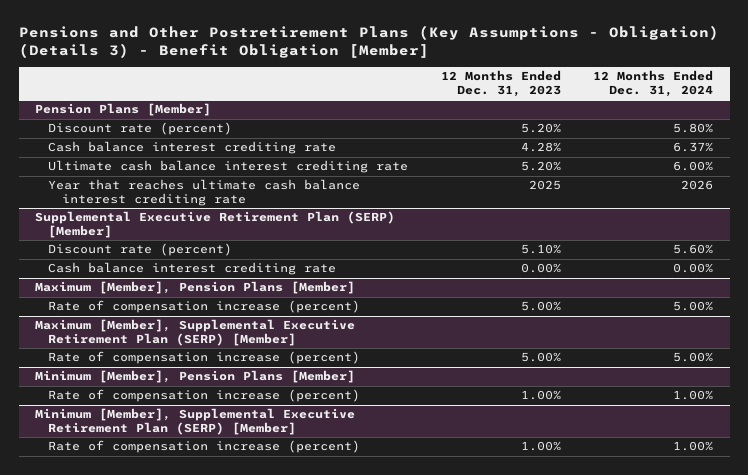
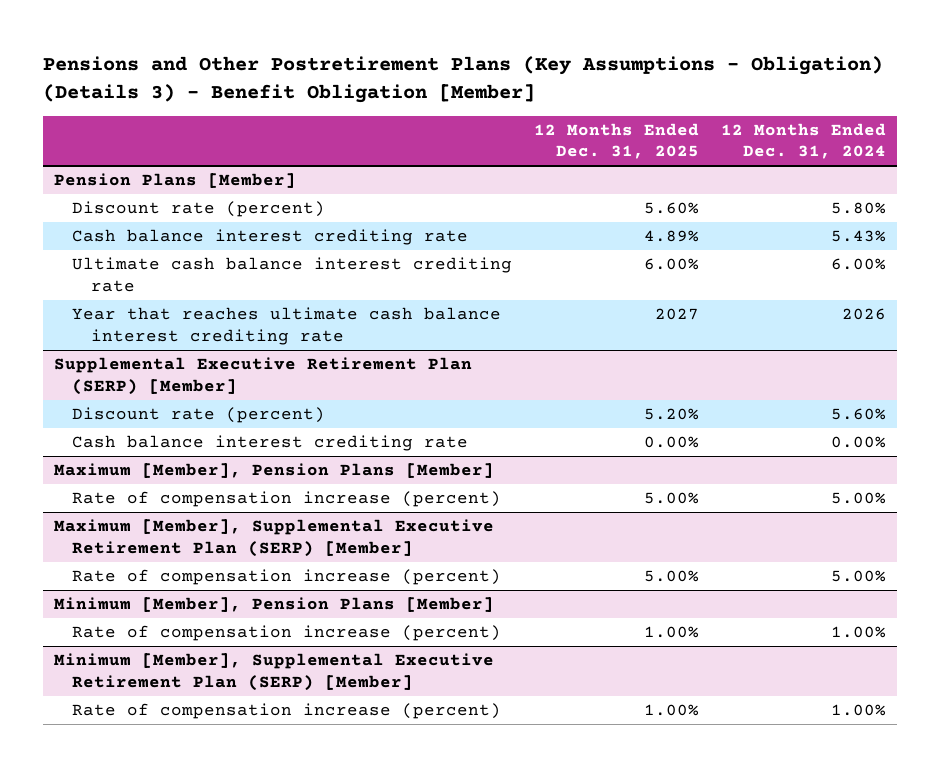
- | 12 Months Ended Dec. 31, 2023 | 12 Months Ended Dec. 31, 2024
+ | 12 Months Ended Dec. 31, 2025 | 12 Months Ended Dec. 31, 2024
@ Pension Plans [Member]
- Cash balance interest crediting rate | 4.28% | 6.37%
+ Cash balance interest crediting rate | 4.89% | 5.43%

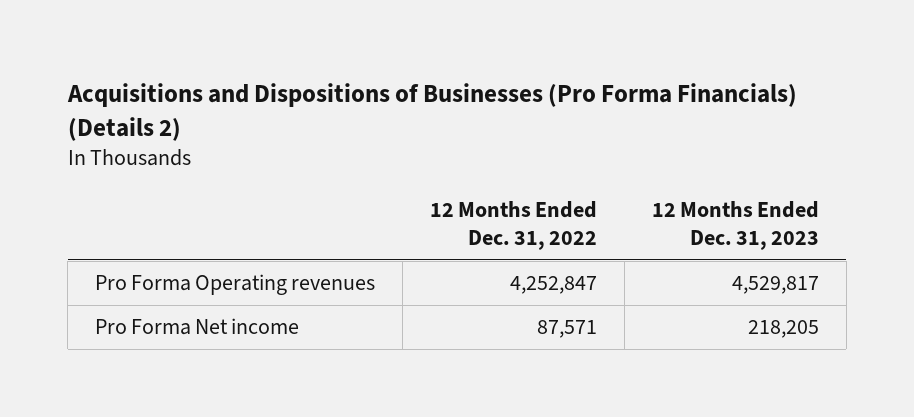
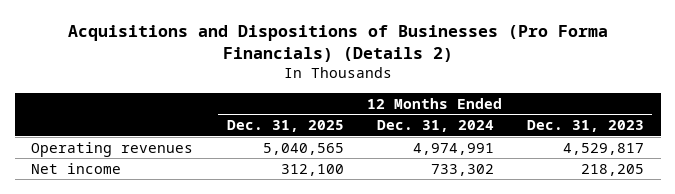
- | 12 Months Ended Dec. 31, 2022 | 12 Months Ended Dec. 31, 2023
+ | 12 Months Ended Dec. 31, 2025 | 12 Months Ended Dec. 31, 2024 | 12 Months Ended Dec. 31, 2023
- Pro Forma Operating revenues | 4,252,847 | 4,529,817
- Pro Forma Net income | 87,571 | 218,205
+ Operating revenues | 5,040,565 | 4,974,991 | 4,529,817
+ Net income | 312,100 | 733,302 | 218,205

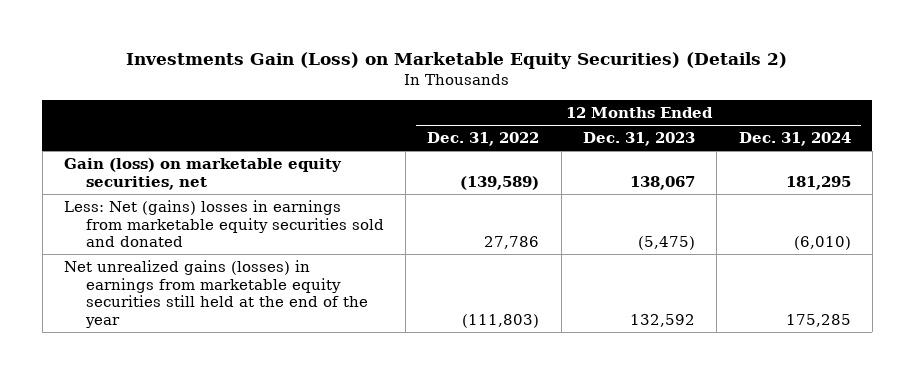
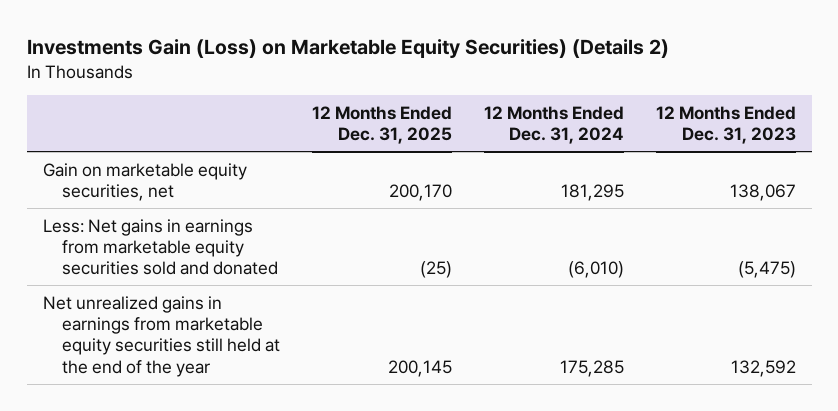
- | 12 Months Ended Dec. 31, 2022 | 12 Months Ended Dec. 31, 2023 | 12 Months Ended Dec. 31, 2024
+ | 12 Months Ended Dec. 31, 2025 | 12 Months Ended Dec. 31, 2024 | 12 Months Ended Dec. 31, 2023
- Gain (loss) on marketable equity securities, net | (139,589) | 138,067 | 181,295
- Less: Net (gains) losses in earnings from marketable equity securities sold and donated | 27,786 | (5,475) | (6,010)
- Net unrealized gains (losses) in earnings from marketable equity securities still held at the end of the year | (111,803) | 132,592 | 175,285
+ Gain on marketable equity securities, net | 200,170 | 181,295 | 138,067
+ Less: Net gains in earnings from marketable equity securities sold and donated | (25) | (6,010) | (5,475)
+ Net unrealized gains in earnings from marketable equity securities still held at the end of the year | 200,145 | 175,285 | 132,592

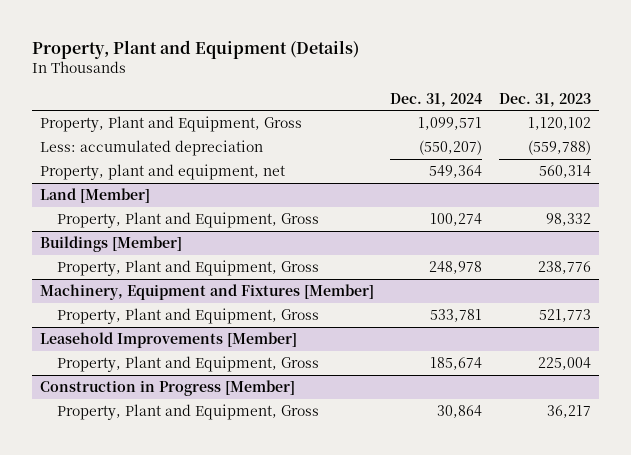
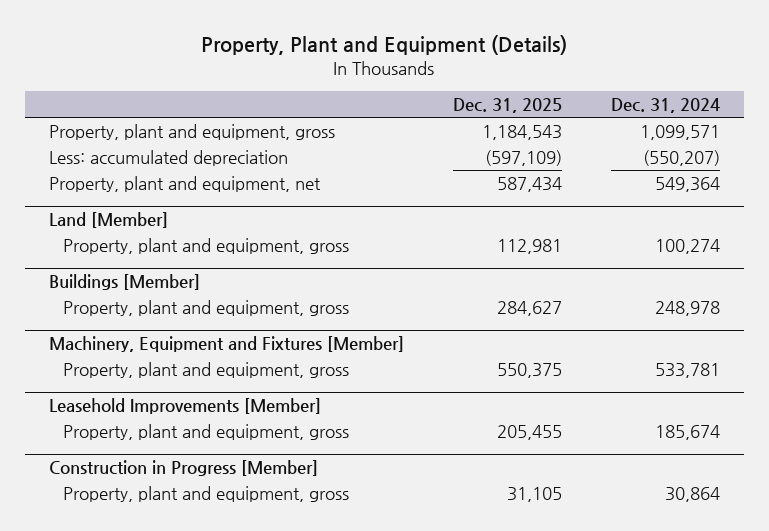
- | Dec. 31, 2024 | Dec. 31, 2023
+ | Dec. 31, 2025 | Dec. 31, 2024
- Property, Plant and Equipment, Gross | 1,099,571 | 1,120,102
+ Property, plant and equipment, gross | 1,184,543 | 1,099,571
@ Land [Member]
- Property, Plant and Equipment, Gross | 100,274 | 98,332
+ Property, plant and equipment, gross | 112,981 | 100,274
@ Buildings [Member]
- Property, Plant and Equipment, Gross | 248,978 | 238,776
+ Property, plant and equipment, gross | 284,627 | 248,978
@ Machinery, Equipment and Fixtures [Member]
- Property, Plant and Equipment, Gross | 533,781 | 521,773
+ Property, plant and equipment, gross | 550,375 | 533,781
@ Leasehold Improvements [Member]
- Property, Plant and Equipment, Gross | 185,674 | 225,004
+ Property, plant and equipment, gross | 205,455 | 185,674
@ Construction in Progress [Member]
- Property, Plant and Equipment, Gross | 30,864 | 36,217
+ Property, plant and equipment, gross | 31,105 | 30,864

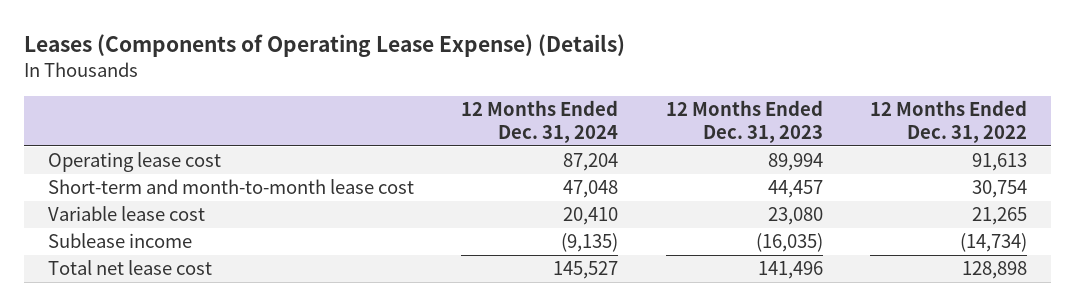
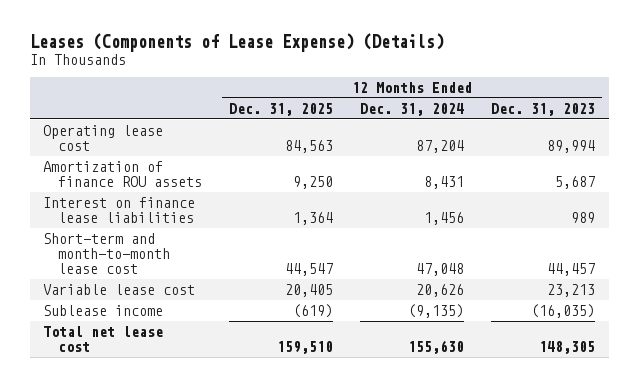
- Leases (Components of Operating Lease Expense) (Details)
+ Leases (Components of Lease Expense) (Details)
- | 12 Months Ended Dec. 31, 2024 | 12 Months Ended Dec. 31, 2023 | 12 Months Ended Dec. 31, 2022
+ | 12 Months Ended Dec. 31, 2025 | 12 Months Ended Dec. 31, 2024 | 12 Months Ended Dec. 31, 2023
+ Amortization of finance ROU assets | 9,250 | 8,431 | 5,687
+ Interest on finance lease liabilities | 1,364 | 1,456 | 989
- Variable lease cost | 20,410 | 23,080 | 21,265
+ Variable lease cost | 20,405 | 20,626 | 23,213
- Total net lease cost | 145,527 | 141,496 | 128,898
+ Total net lease cost | 159,510 | 155,630 | 148,305

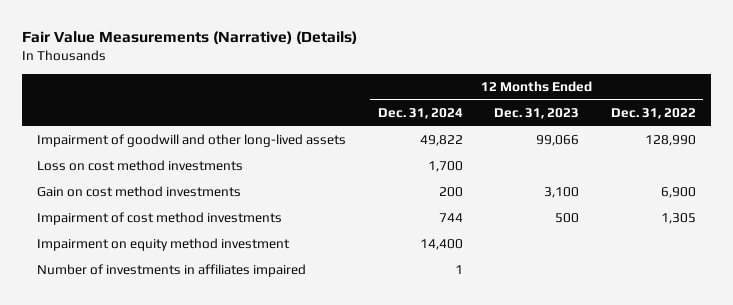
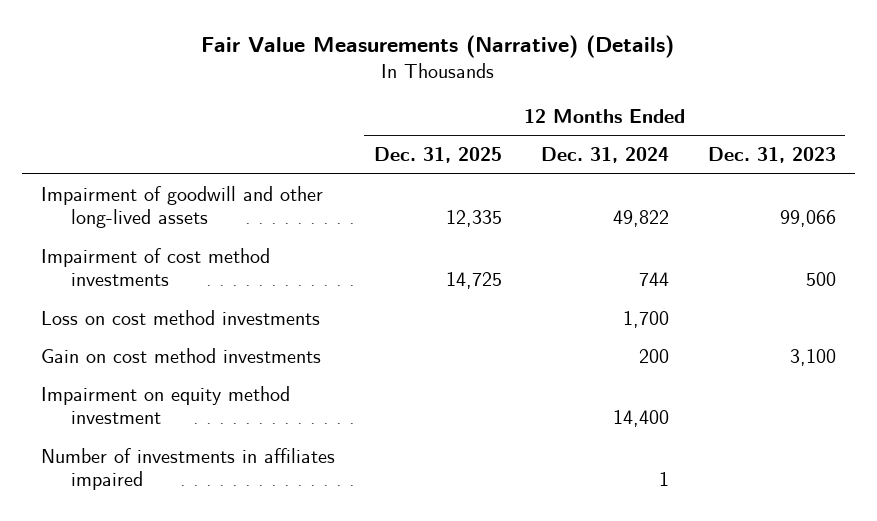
- | 12 Months Ended Dec. 31, 2024 | 12 Months Ended Dec. 31, 2023 | 12 Months Ended Dec. 31, 2022
+ | 12 Months Ended Dec. 31, 2025 | 12 Months Ended Dec. 31, 2024 | 12 Months Ended Dec. 31, 2023
moved up: Impairment of cost method investments | 14,725 | 744 | 500

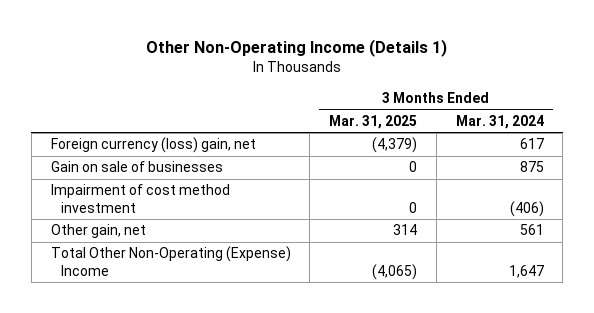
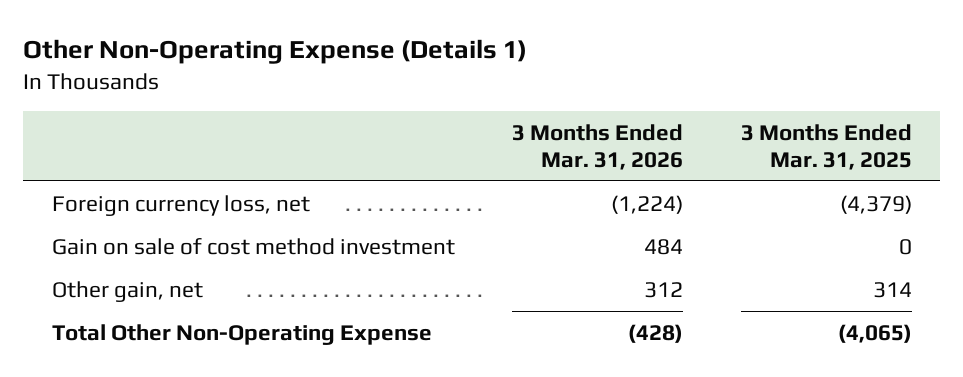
- Other Non-Operating Income (Details 1)
+ Other Non-Operating Expense (Details 1)
- | 3 Months Ended Mar. 31, 2025 | 3 Months Ended Mar. 31, 2024
+ | 3 Months Ended Mar. 31, 2026 | 3 Months Ended Mar. 31, 2025
- Foreign currency (loss) gain, net | (4,379) | 617
- Gain on sale of businesses | 0 | 875
- Impairment of cost method investment | 0 | (406)
+ Foreign currency loss, net | (1,224) | (4,379)
+ Gain on sale of cost method investment | 484 | 0
- Total Other Non-Operating (Expense) Income | (4,065) | 1,647
+ Total Other Non-Operating Expense | (428) | (4,065)

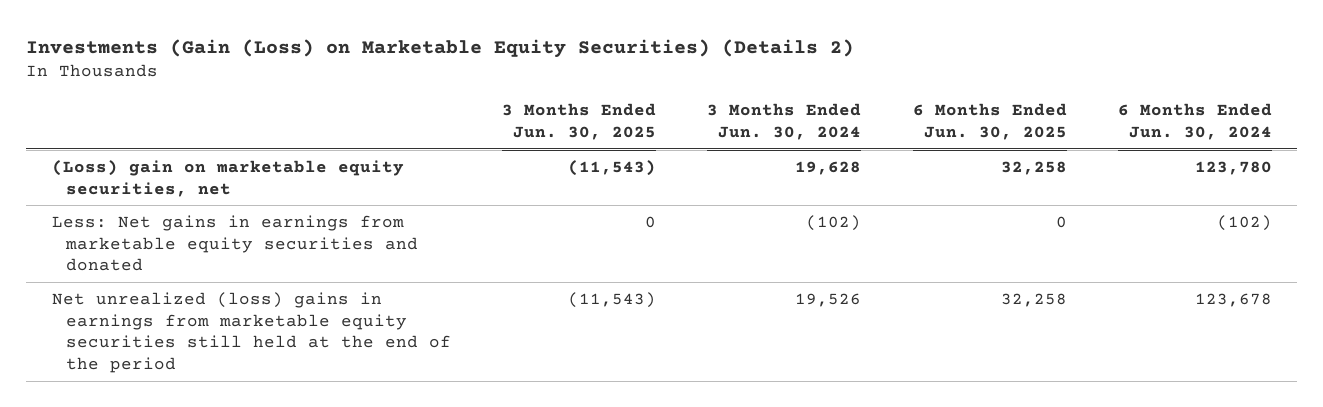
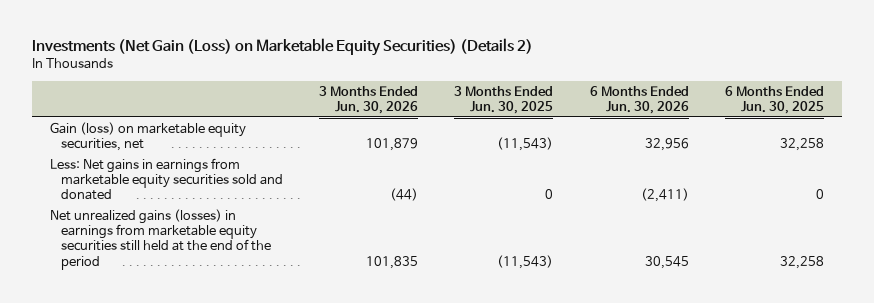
- Investments (Gain (Loss) on Marketable Equity Securities) (Details 2)
+ Investments (Net Gain (Loss) on Marketable Equity Securities) (Details 2)
- | 3 Months Ended Jun. 30, 2025 | 3 Months Ended Jun. 30, 2024 | 6 Months Ended Jun. 30, 2025 | 6 Months Ended Jun. 30, 2024
+ | 3 Months Ended Jun. 30, 2026 | 3 Months Ended Jun. 30, 2025 | 6 Months Ended Jun. 30, 2026 | 6 Months Ended Jun. 30, 2025
- (Loss) gain on marketable equity securities, net | (11,543) | 19,628 | 32,258 | 123,780
- Less: Net gains in earnings from marketable equity securities and donated | 0 | (102) | 0 | (102)
- Net unrealized (loss) gains in earnings from marketable equity securities still held at the end of the period | (11,543) | 19,526 | 32,258 | 123,678
+ Gain (loss) on marketable equity securities, net | 101,879 | (11,543) | 32,956 | 32,258
+ Less: Net gains in earnings from marketable equity securities sold and donated | (44) | 0 | (2,411) | 0
+ Net unrealized gains (losses) in earnings from marketable equity securities still held at the end of the period | 101,835 | (11,543) | 30,545 | 32,258

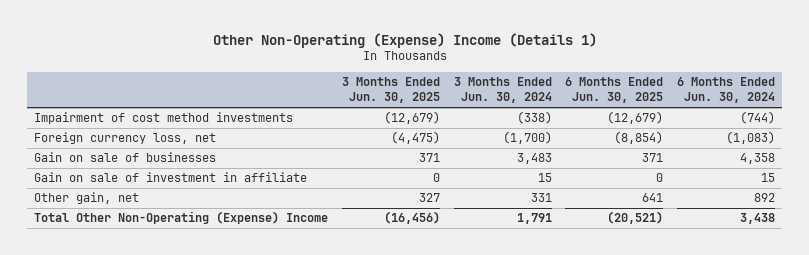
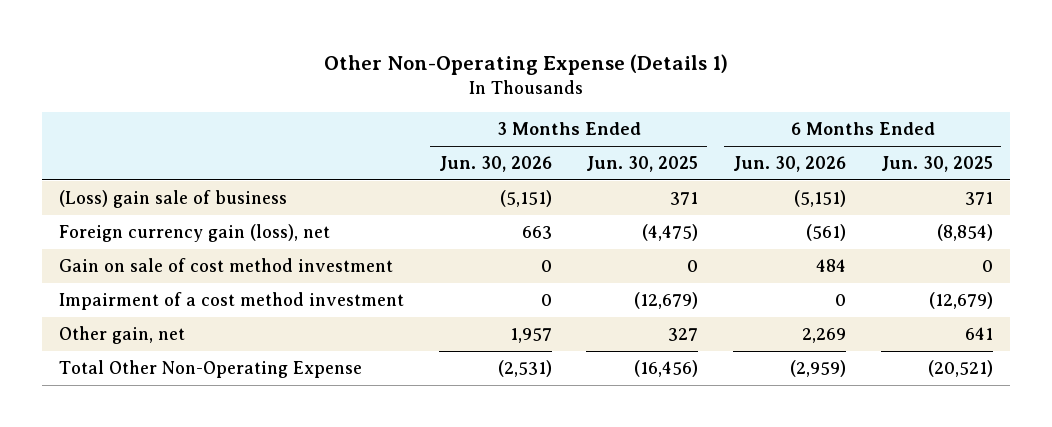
- Other Non-Operating (Expense) Income (Details 1)
+ Other Non-Operating Expense (Details 1)
- | 3 Months Ended Jun. 30, 2025 | 3 Months Ended Jun. 30, 2024 | 6 Months Ended Jun. 30, 2025 | 6 Months Ended Jun. 30, 2024
+ | 3 Months Ended Jun. 30, 2026 | 3 Months Ended Jun. 30, 2025 | 6 Months Ended Jun. 30, 2026 | 6 Months Ended Jun. 30, 2025
- Impairment of cost method investments | (12,679) | (338) | (12,679) | (744)
- Foreign currency loss, net | (4,475) | (1,700) | (8,854) | (1,083)
- Gain on sale of businesses | 371 | 3,483 | 371 | 4,358
- Gain on sale of investment in affiliate | 0 | 15 | 0 | 15
+ (Loss) gain sale of business | (5,151) | 371 | (5,151) | 371
+ Foreign currency gain (loss), net | 663 | (4,475) | (561) | (8,854)
+ Gain on sale of cost method investment | 0 | 0 | 484 | 0
+ Impairment of a cost method investment | 0 | (12,679) | 0 | (12,679)
- Total Other Non-Operating (Expense) Income | (16,456) | 1,791 | (20,521) | 3,438
+ Total Other Non-Operating Expense | (2,531) | (16,456) | (2,959) | (20,521)

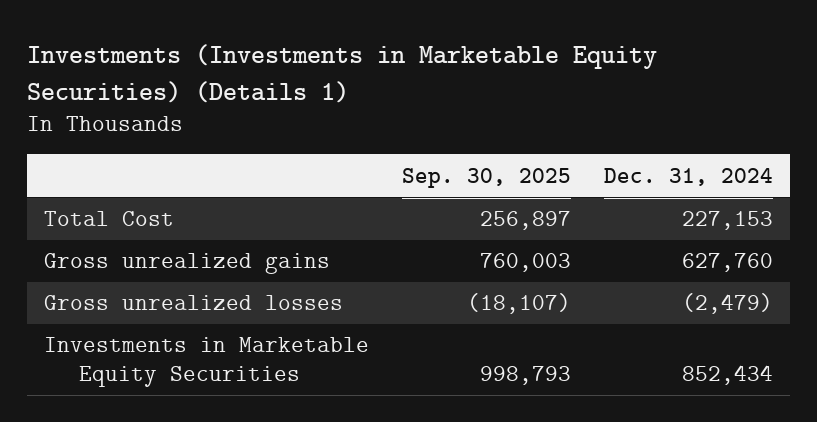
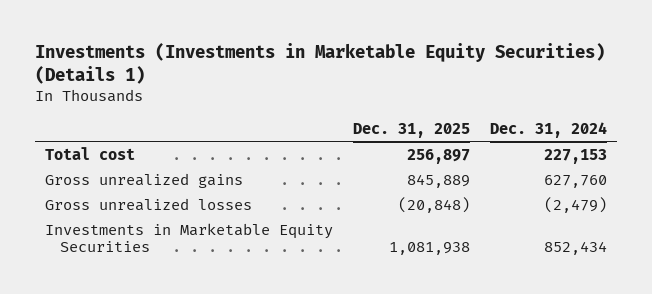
- | Sep. 30, 2025 | Dec. 31, 2024
+ | Dec. 31, 2025 | Dec. 31, 2024
- Total Cost | 256,897 | 227,153
+ Total cost | 256,897 | 227,153

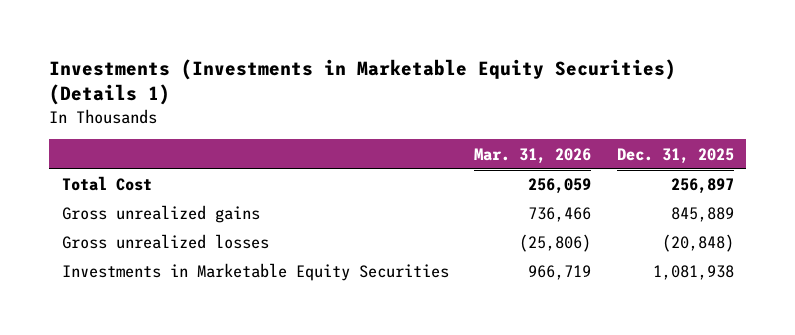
- | Dec. 31, 2025 | Dec. 31, 2024
+ | Mar. 31, 2026 | Dec. 31, 2025
- Total cost | 256,897 | 227,153
+ Total Cost | 256,059 | 256,897

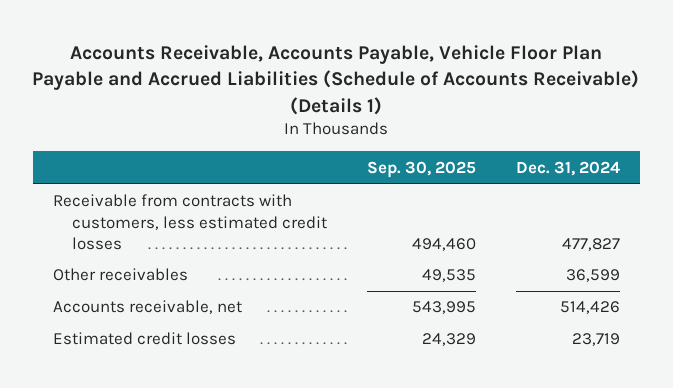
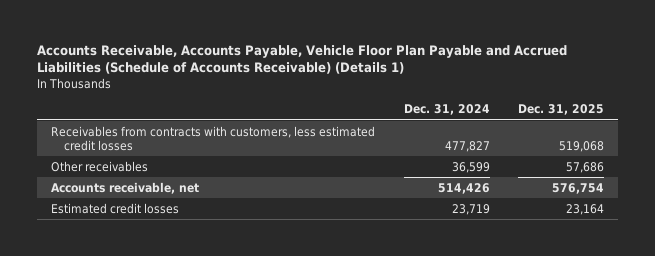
- | Sep. 30, 2025 | Dec. 31, 2024
+ | Dec. 31, 2024 | Dec. 31, 2025
- Receivable from contracts with customers, less estimated credit losses | 494,460 | 477,827
+ Receivables from contracts with customers, less estimated credit losses | 477,827 | 519,068

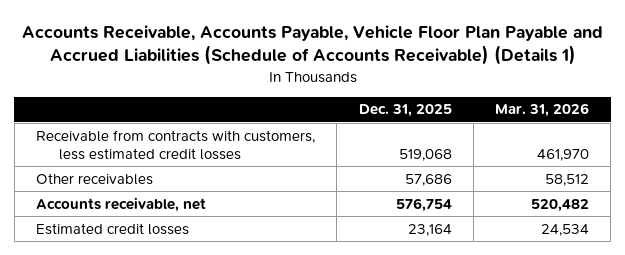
- | Dec. 31, 2024 | Dec. 31, 2025
+ | Dec. 31, 2025 | Mar. 31, 2026
- Receivables from contracts with customers, less estimated credit losses | 477,827 | 519,068
+ Receivable from contracts with customers, less estimated credit losses | 519,068 | 461,970

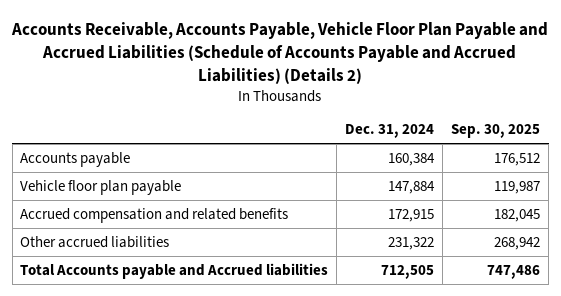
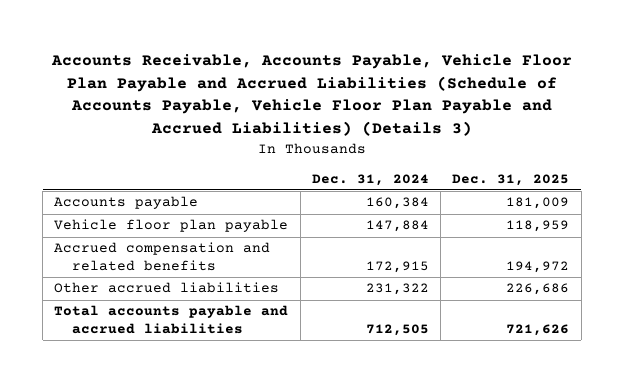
- Accounts Receivable, Accounts Payable, Vehicle Floor Plan Payable and Accrued Liabilities (Schedule of Accounts Payable and Accrued Liabilities) (Details 2)
+ Accounts Receivable, Accounts Payable, Vehicle Floor Plan Payable and Accrued Liabilities (Schedule of Accounts Payable, Vehicle Floor Plan Payable and Accrued Liabilities) (Details 3)
- | Dec. 31, 2024 | Sep. 30, 2025
+ | Dec. 31, 2024 | Dec. 31, 2025
- Total Accounts payable and Accrued liabilities | 712,505 | 747,486
+ Total accounts payable and accrued liabilities | 712,505 | 721,626

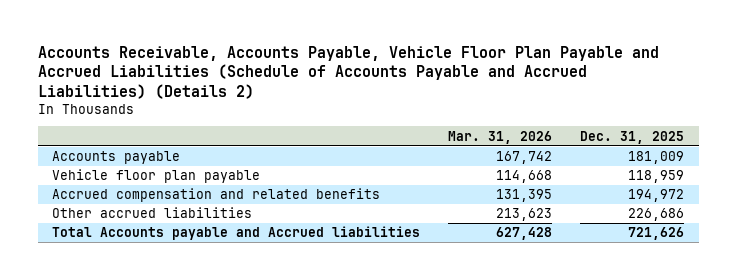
- Accounts Receivable, Accounts Payable, Vehicle Floor Plan Payable and Accrued Liabilities (Schedule of Accounts Payable, Vehicle Floor Plan Payable and Accrued Liabilities) (Details 3)
+ Accounts Receivable, Accounts Payable, Vehicle Floor Plan Payable and Accrued Liabilities (Schedule of Accounts Payable and Accrued Liabilities) (Details 2)
- | Dec. 31, 2024 | Dec. 31, 2025
+ | Mar. 31, 2026 | Dec. 31, 2025
- Total accounts payable and accrued liabilities | 712,505 | 721,626
+ Total Accounts payable and Accrued liabilities | 627,428 | 721,626

